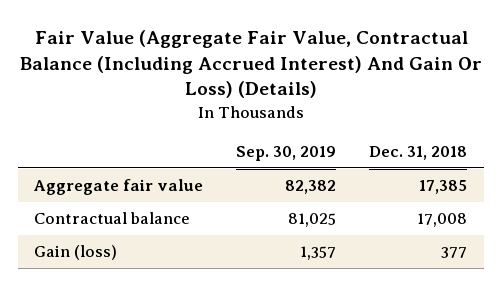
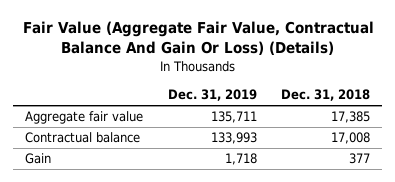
- Fair Value (Aggregate Fair Value, Contractual Balance (Including Accrued Interest) And Gain Or Loss) (Details)
+ Fair Value (Aggregate Fair Value, Contractual Balance And Gain Or Loss) (Details)
- | Sep. 30, 2019 | Dec. 31, 2018
+ | Dec. 31, 2019 | Dec. 31, 2018
- Gain (loss) | 1,357 | 377
+ Gain | 1,718 | 377

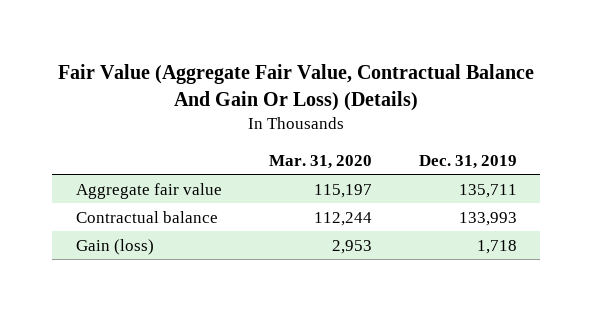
- | Dec. 31, 2019 | Dec. 31, 2018
+ | Mar. 31, 2020 | Dec. 31, 2019
- Gain | 1,718 | 377
+ Gain (loss) | 2,953 | 1,718

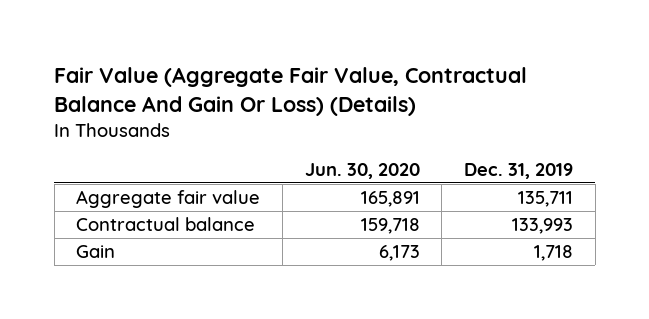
- | Mar. 31, 2020 | Dec. 31, 2019
+ | Jun. 30, 2020 | Dec. 31, 2019
- Gain (loss) | 2,953 | 1,718
+ Gain | 6,173 | 1,718

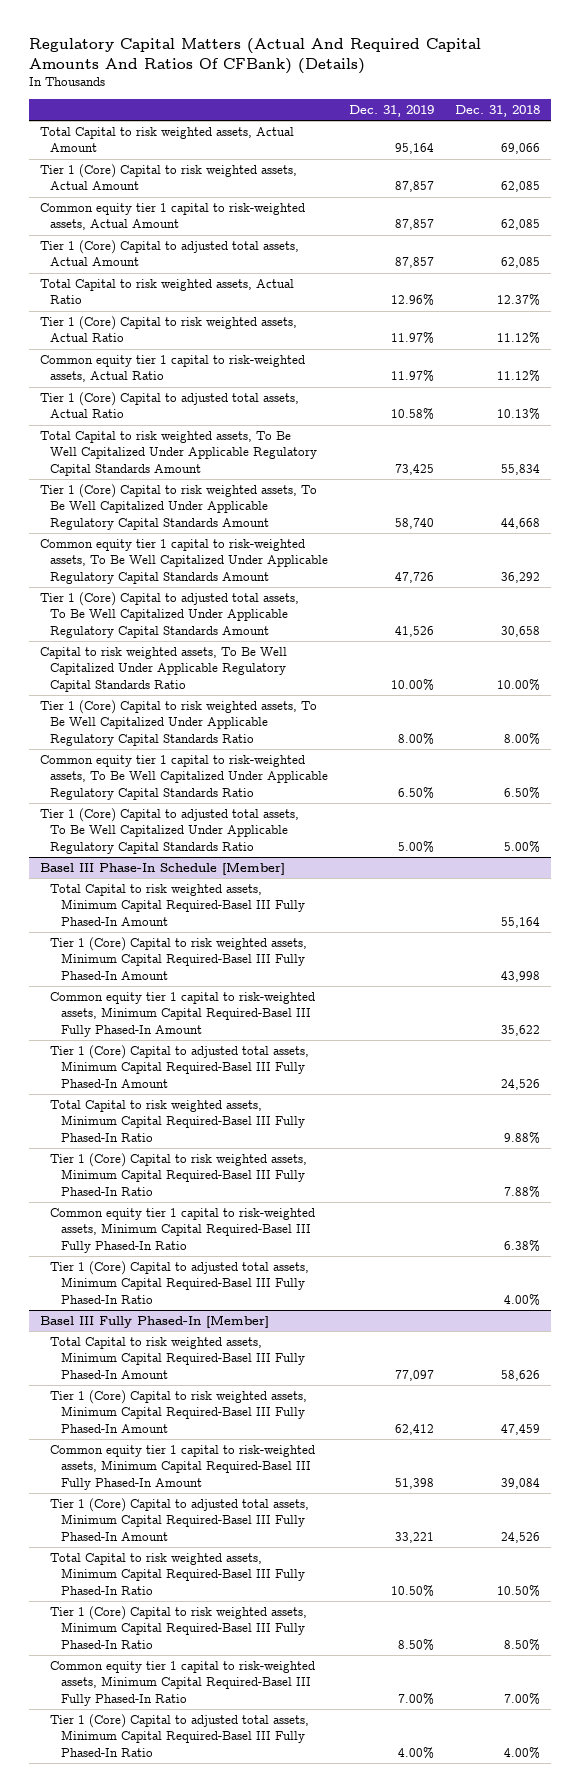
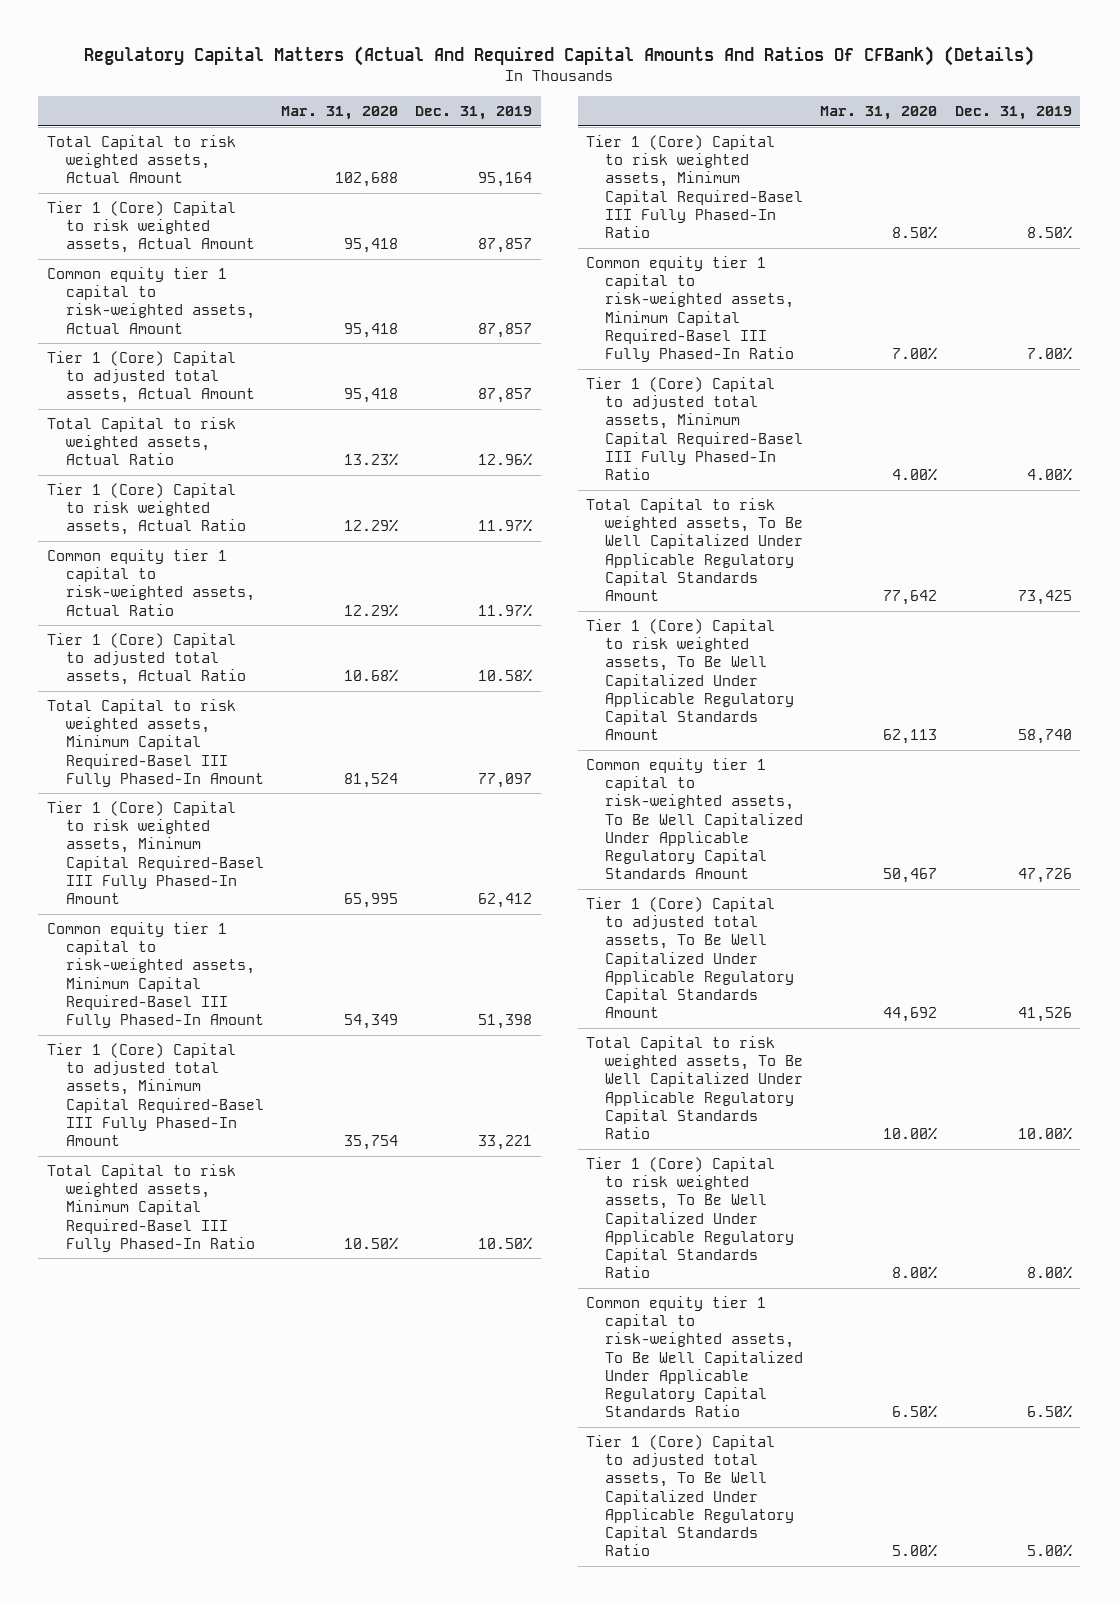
- | Dec. 31, 2019 | Dec. 31, 2018
+ | Mar. 31, 2020 | Dec. 31, 2019
- Capital to risk weighted assets, To Be Well Capitalized Under Applicable Regulatory Capital Standards Ratio | 10.00% | 10.00%
- Basel III Phase-In Schedule [Member]
- Total Capital to risk weighted assets, Minimum Capital Required-Basel III Fully Phased-In Amount | | 55,164
- Tier 1 (Core) Capital to risk weighted assets, Minimum Capital Required-Basel III Fully Phased-In Amount | | 43,998
- Common equity tier 1 capital to risk-weighted assets, Minimum Capital Required-Basel III Fully Phased-In Amount | | 35,622
- Tier 1 (Core) Capital to adjusted total assets, Minimum Capital Required-Basel III Fully Phased-In Amount | | 24,526
- Total Capital to risk weighted assets, Minimum Capital Required-Basel III Fully Phased-In Ratio | | 9.88%
- Tier 1 (Core) Capital to risk weighted assets, Minimum Capital Required-Basel III Fully Phased-In Ratio | | 7.88%
- Common equity tier 1 capital to risk-weighted assets, Minimum Capital Required-Basel III Fully Phased-In Ratio | | 6.38%
- Tier 1 (Core) Capital to adjusted total assets, Minimum Capital Required-Basel III Fully Phased-In Ratio | | 4.00%
- Basel III Fully Phased-In [Member]
moved down: Total Capital to risk weighted assets, To Be Well Capitalized Under Applicable Regulatory Capital Standards Amount | 77,642 | 73,425
moved down: Tier 1 (Core) Capital to risk weighted assets, To Be Well Capitalized Under Applicable Regulatory Capital Standards Amount | 62,113 | 58,740
moved down: Common equity tier 1 capital to risk-weighted assets, To Be Well Capitalized Under Applicable Regulatory Capital Standards Amount | 50,467 | 47,726
moved down: Tier 1 (Core) Capital to adjusted total assets, To Be Well Capitalized Under Applicable Regulatory Capital Standards Amount | 44,692 | 41,526
+ Total Capital to risk weighted assets, To Be Well Capitalized Under Applicable Regulatory Capital Standards Ratio | 10.00% | 10.00%
moved down: Tier 1 (Core) Capital to risk weighted assets, To Be Well Capitalized Under Applicable Regulatory Capital Standards Ratio | 8.00% | 8.00%
moved down: Common equity tier 1 capital to risk-weighted assets, To Be Well Capitalized Under Applicable Regulatory Capital Standards Ratio | 6.50% | 6.50%
moved down: Tier 1 (Core) Capital to adjusted total assets, To Be Well Capitalized Under Applicable Regulatory Capital Standards Ratio | 5.00% | 5.00%

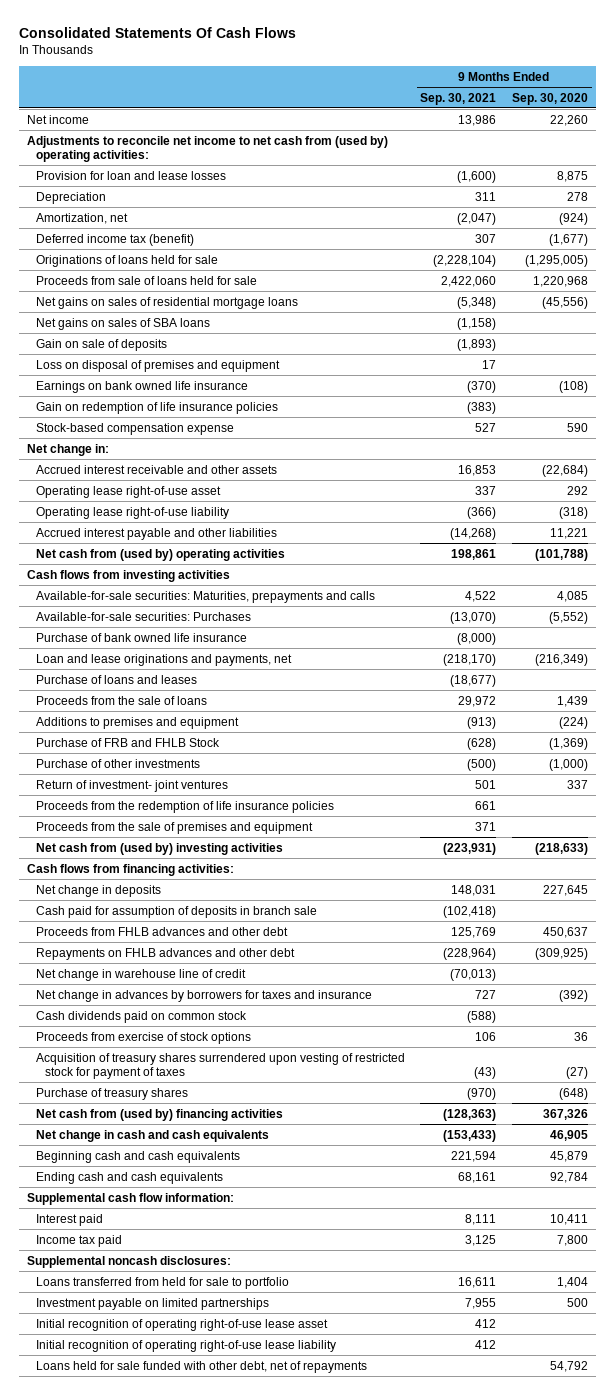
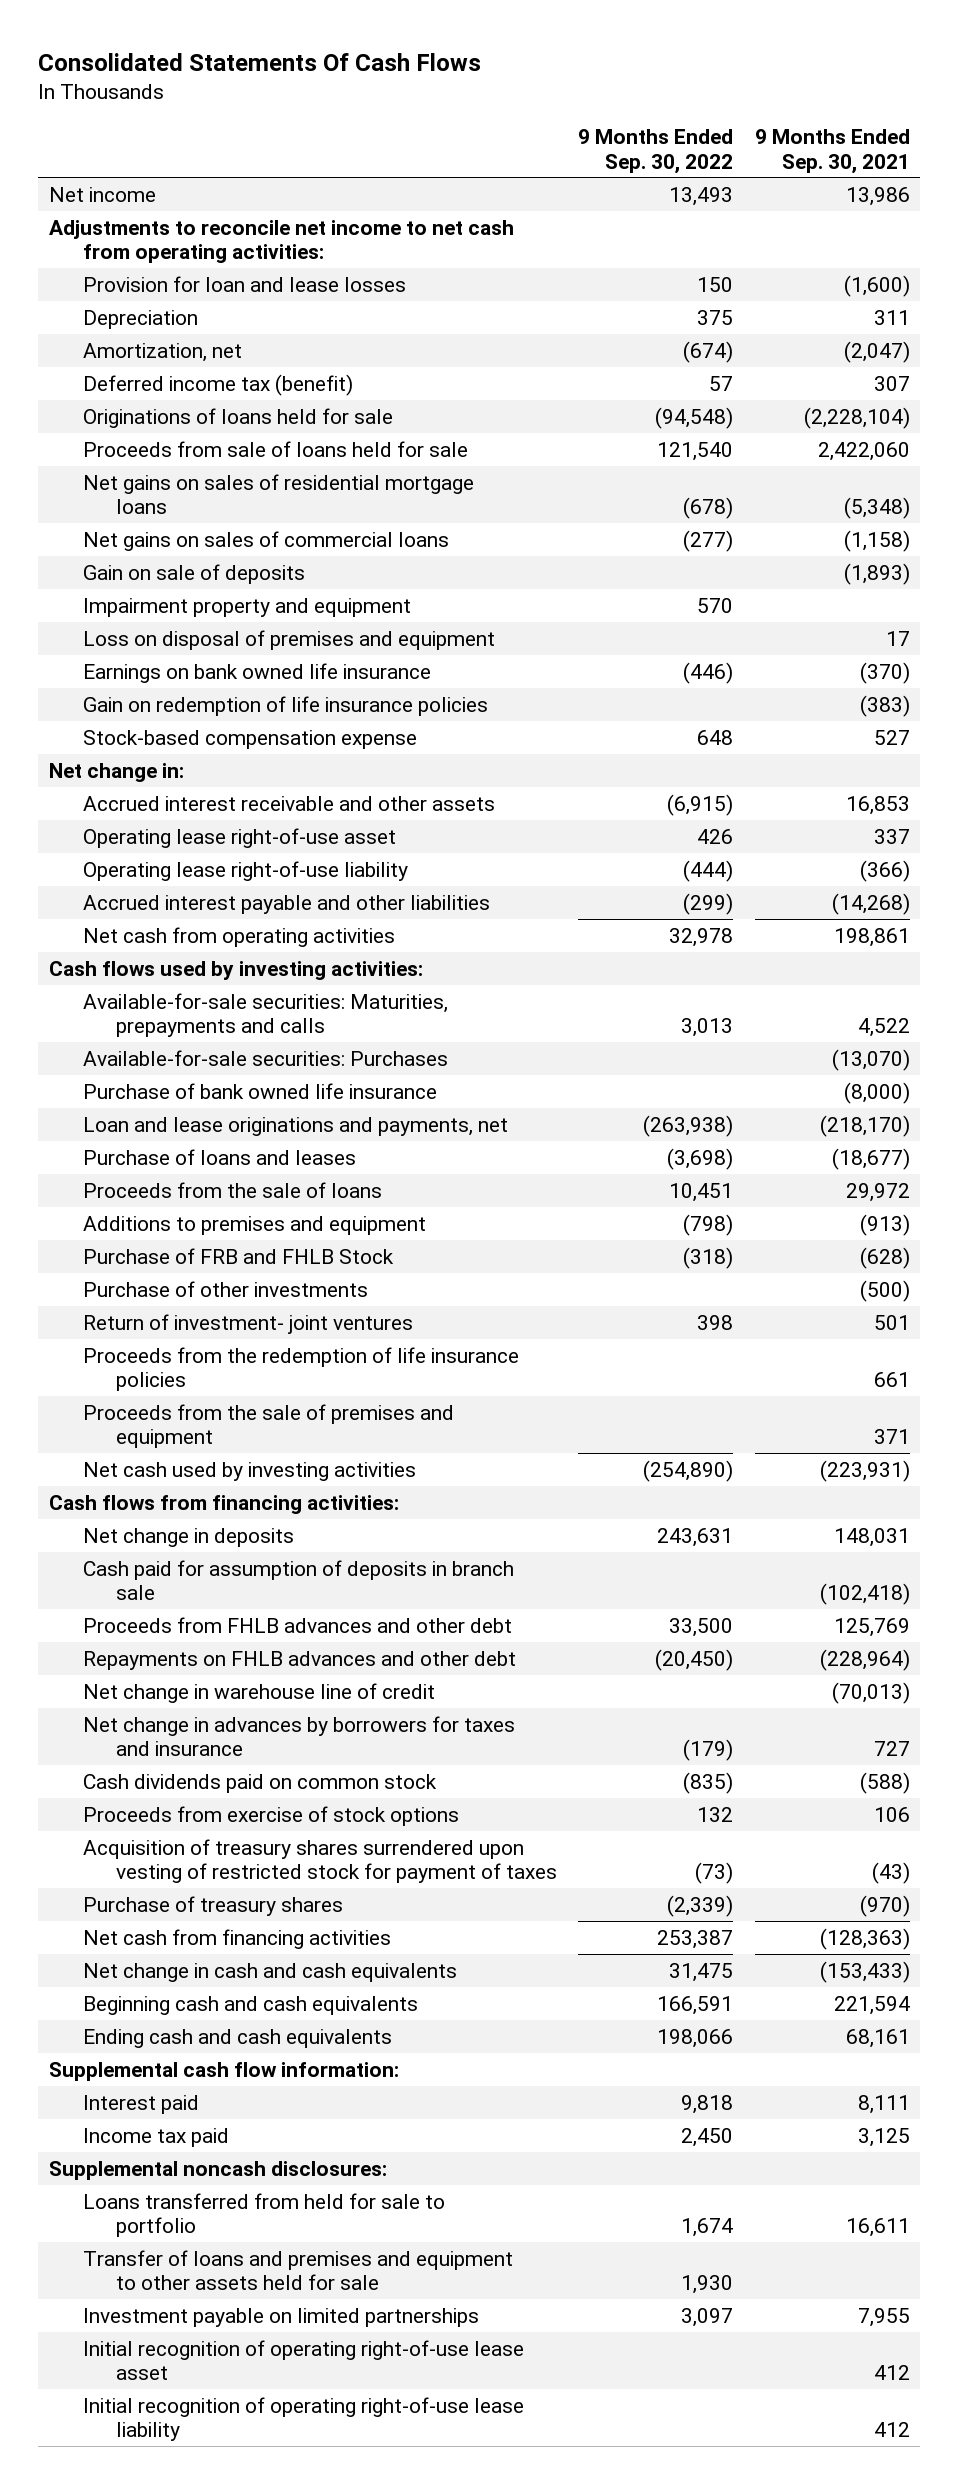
- | 9 Months Ended Sep. 30, 2021 | 9 Months Ended Sep. 30, 2020
+ | 9 Months Ended Sep. 30, 2022 | 9 Months Ended Sep. 30, 2021
- Adjustments to reconcile net income to net cash from (used by) operating activities:
+ Adjustments to reconcile net income to net cash from operating activities:
- Net gains on sales of SBA loans | (1,158) |
+ Net gains on sales of commercial loans | (277) | (1,158)
+ Impairment property and equipment | 570 |
- Net cash from (used by) operating activities | 198,861 | (101,788)
- Cash flows from investing activities
+ Net cash from operating activities | 32,978 | 198,861
+ Cash flows used by investing activities:
- Net cash from (used by) investing activities | (223,931) | (218,633)
+ Net cash used by investing activities | (254,890) | (223,931)
- Net cash from (used by) financing activities | (128,363) | 367,326
+ Net cash from financing activities | 253,387 | (128,363)
+ Transfer of loans and premises and equipment to other assets held for sale | 1,930 |
- Loans held for sale funded with other debt, net of repayments | | 54,792

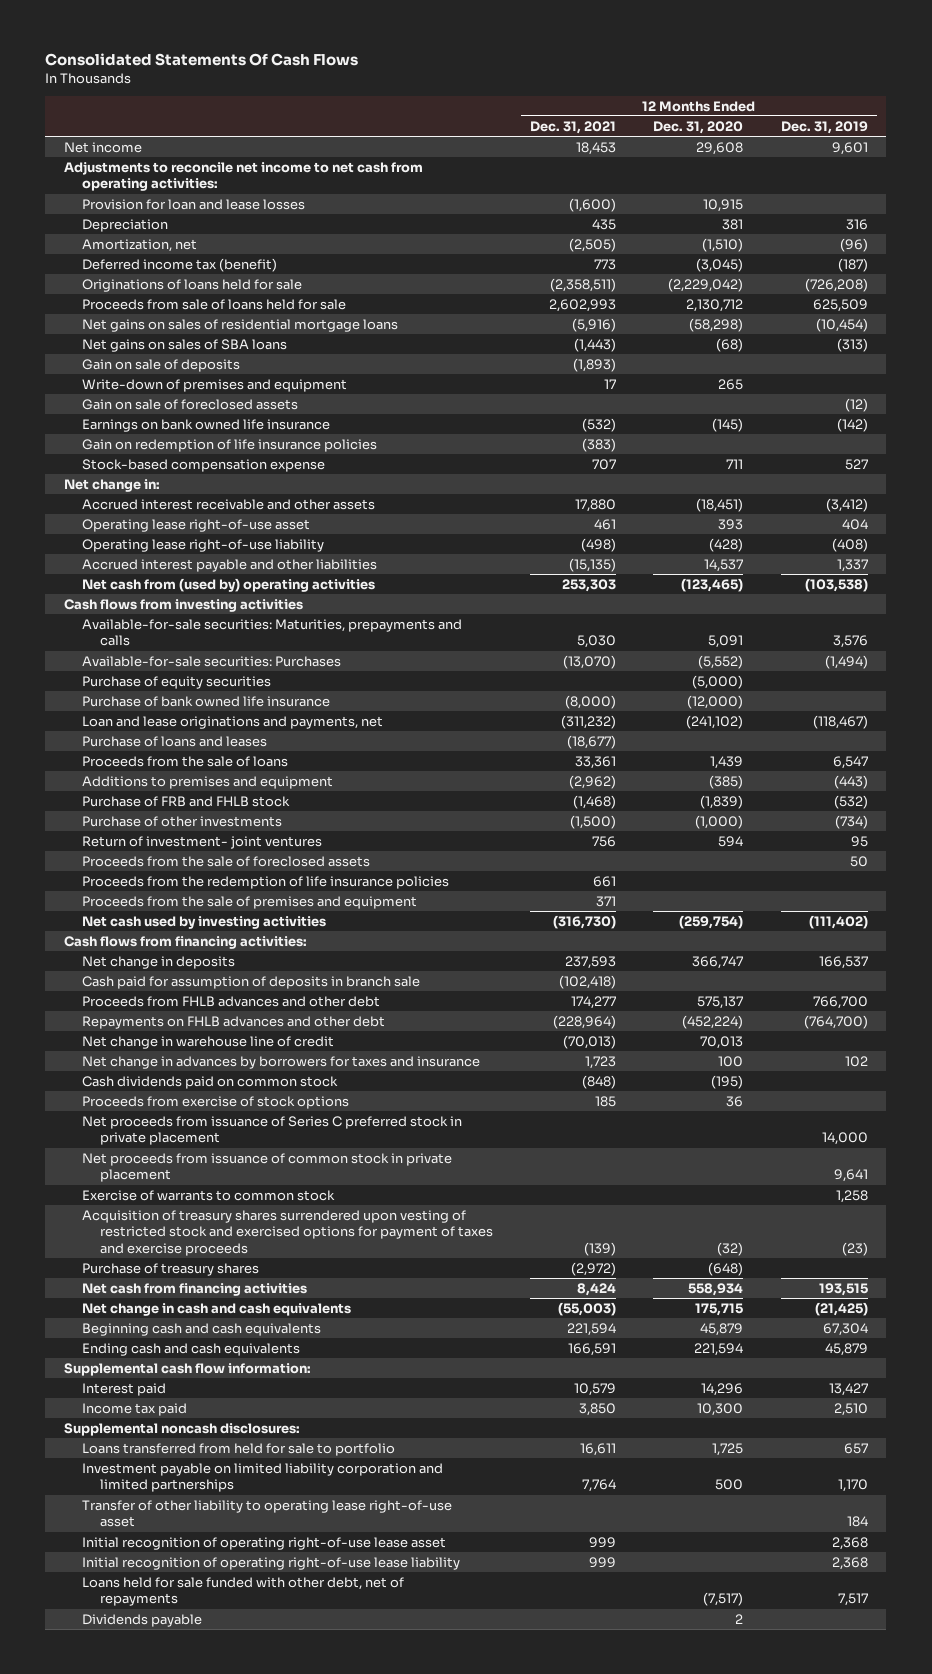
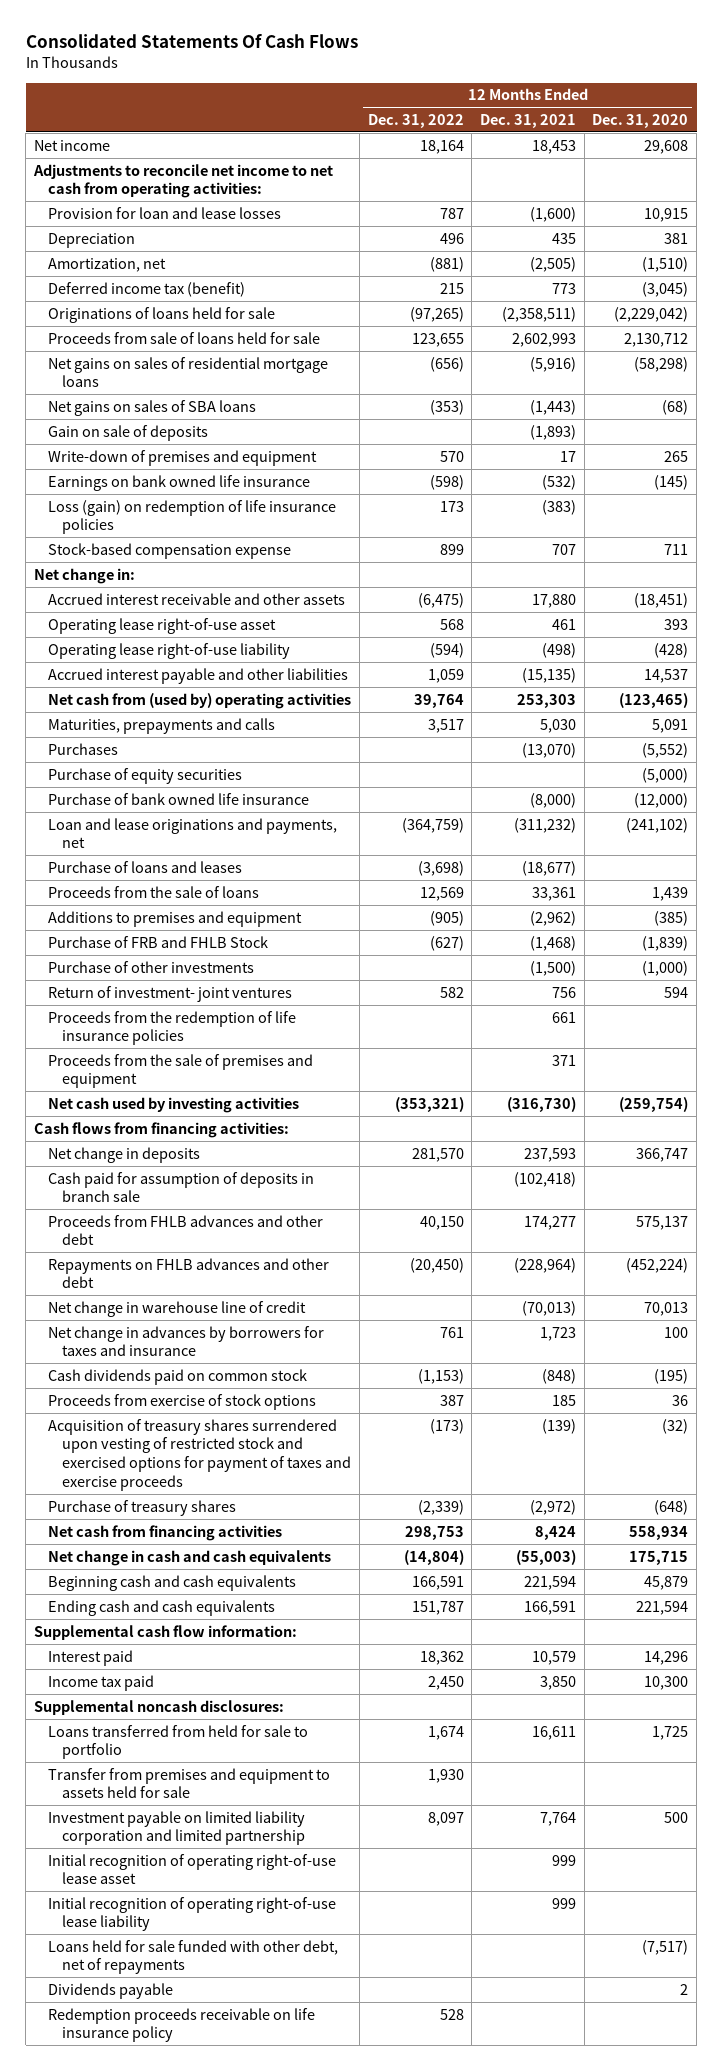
- | 12 Months Ended Dec. 31, 2021 | 12 Months Ended Dec. 31, 2020 | 12 Months Ended Dec. 31, 2019
+ | 12 Months Ended Dec. 31, 2022 | 12 Months Ended Dec. 31, 2021 | 12 Months Ended Dec. 31, 2020
- Gain on sale of foreclosed assets | | | (12)
- Gain on redemption of life insurance policies | (383) | |
+ Loss (gain) on redemption of life insurance policies | 173 | (383) |
- Cash flows from investing activities
- Available-for-sale securities: Maturities, prepayments and calls | 5,030 | 5,091 | 3,576
- Available-for-sale securities: Purchases | (13,070) | (5,552) | (1,494)
+ Maturities, prepayments and calls | 3,517 | 5,030 | 5,091
+ Purchases | | (13,070) | (5,552)
- Purchase of FRB and FHLB stock | (1,468) | (1,839) | (532)
+ Purchase of FRB and FHLB Stock | (627) | (1,468) | (1,839)
- Proceeds from the sale of foreclosed assets | | | 50
- Net proceeds from issuance of Series C preferred stock in private placement | | | 14,000
- Net proceeds from issuance of common stock in private placement | | | 9,641
- Exercise of warrants to common stock | | | 1,258
- Investment payable on limited liability corporation and limited partnerships | 7,764 | 500 | 1,170
- Transfer of other liability to operating lease right-of-use asset | | | 184
+ Transfer from premises and equipment to assets held for sale | 1,930 | |
+ Investment payable on limited liability corporation and limited partnership | 8,097 | 7,764 | 500
+ Redemption proceeds receivable on life insurance policy | 528 | |

